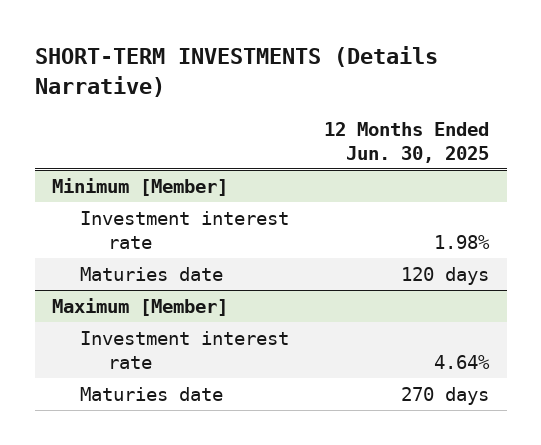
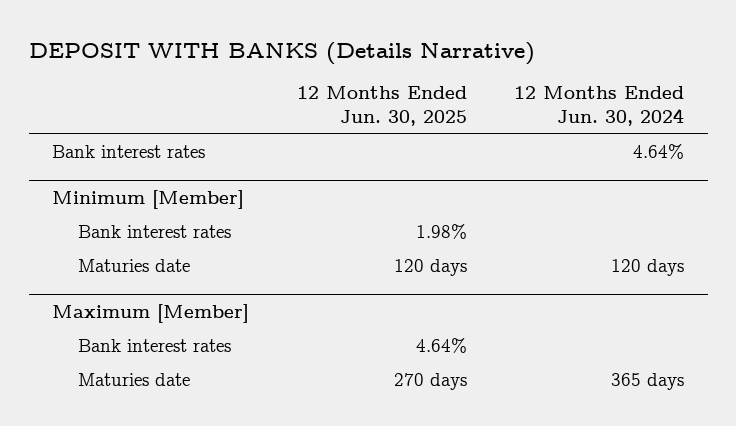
- SHORT-TERM INVESTMENTS (Details Narrative)
+ DEPOSIT WITH BANKS (Details Narrative)
- | 12 Months Ended Jun. 30, 2025
+ | 12 Months Ended Jun. 30, 2025 | 12 Months Ended Jun. 30, 2024
+ Bank interest rates | | 4.64%
@ Minimum [Member]
- Investment interest rate | 1.98%
+ Bank interest rates | 1.98% |
@ Maximum [Member]
- Investment interest rate | 4.64%
+ Bank interest rates | 4.64% |

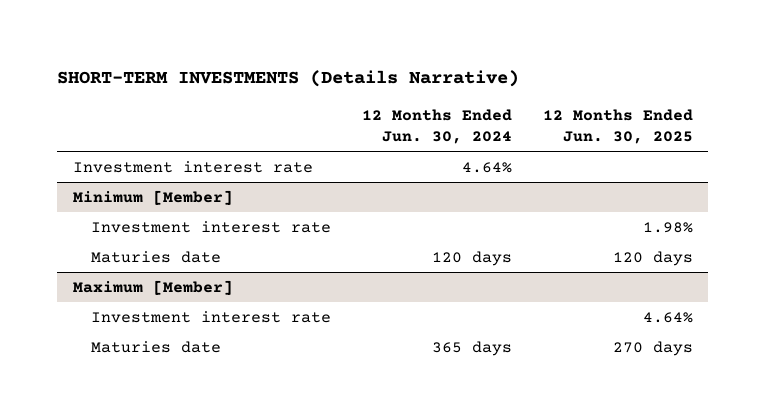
- DEPOSIT WITH BANKS (Details Narrative)
+ SHORT-TERM INVESTMENTS (Details Narrative)
- | 12 Months Ended Jun. 30, 2025 | 12 Months Ended Jun. 30, 2024
+ | 12 Months Ended Jun. 30, 2024 | 12 Months Ended Jun. 30, 2025
- Bank interest rates | | 4.64%
+ Investment interest rate | 4.64% |
@ Minimum [Member]
- Bank interest rates | 1.98% |
+ Investment interest rate | | 1.98%
@ Maximum [Member]
- Bank interest rates | 4.64% |
+ Investment interest rate | | 4.64%

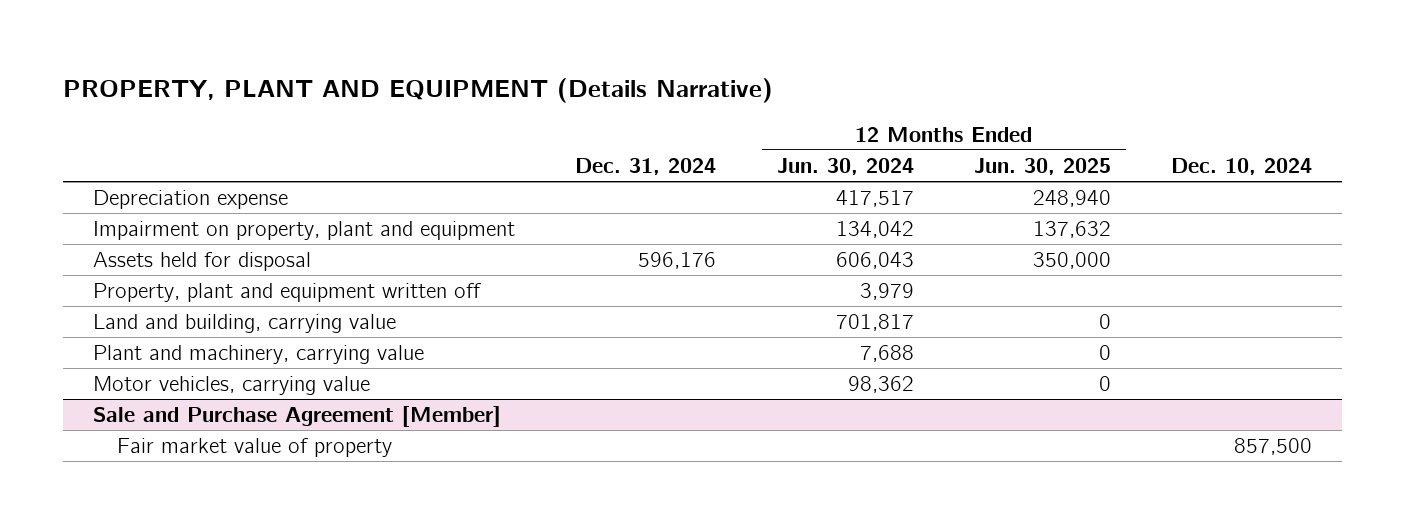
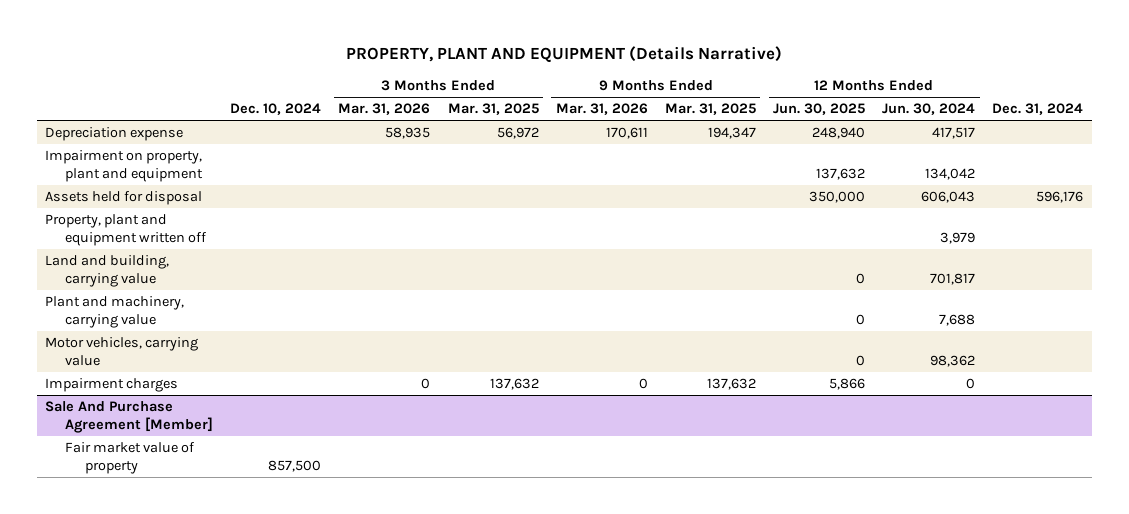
- | Dec. 31, 2024 | 12 Months Ended Jun. 30, 2024 | 12 Months Ended Jun. 30, 2025 | Dec. 10, 2024
+ | Dec. 10, 2024 | 3 Months Ended Mar. 31, 2026 | 3 Months Ended Mar. 31, 2025 | 9 Months Ended Mar. 31, 2026 | 9 Months Ended Mar. 31, 2025 | 12 Months Ended Jun. 30, 2025 | 12 Months Ended Jun. 30, 2024 | Dec. 31, 2024
- Sale and Purchase Agreement [Member]
+ Impairment charges | | 0 | 137,632 | 0 | 137,632 | 5,866 | 0 |
+ Sale And Purchase Agreement [Member]

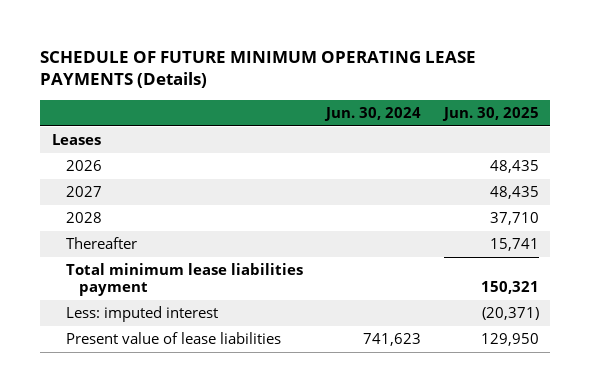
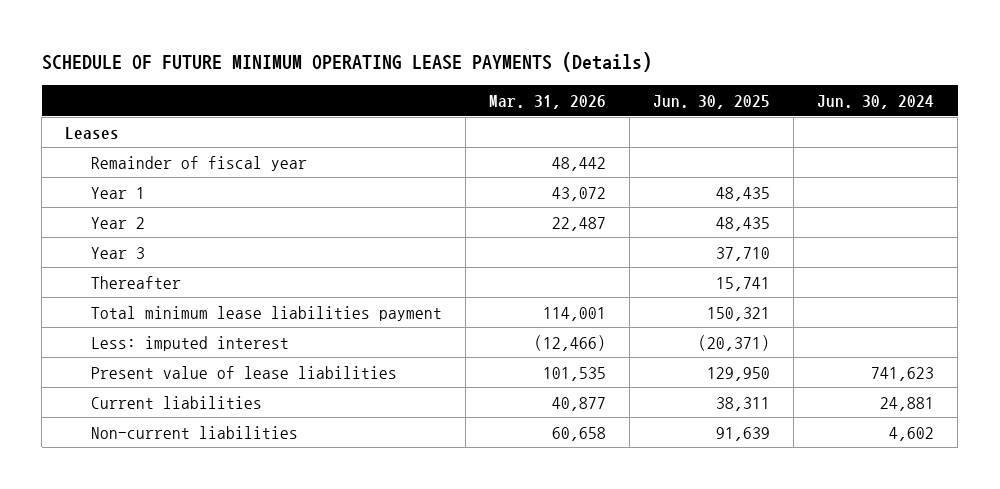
- | Jun. 30, 2024 | Jun. 30, 2025
+ | Mar. 31, 2026 | Jun. 30, 2025 | Jun. 30, 2024
- 2026 | | 48,435
- 2027 | | 48,435
- 2028 | | 37,710
+ Remainder of fiscal year | 48,442 | |
+ Year 1 | 43,072 | 48,435 |
+ Year 2 | 22,487 | 48,435 |
+ Year 3 | | 37,710 |
+ Current liabilities | 40,877 | 38,311 | 24,881
+ Non-current liabilities | 60,658 | 91,639 | 4,602

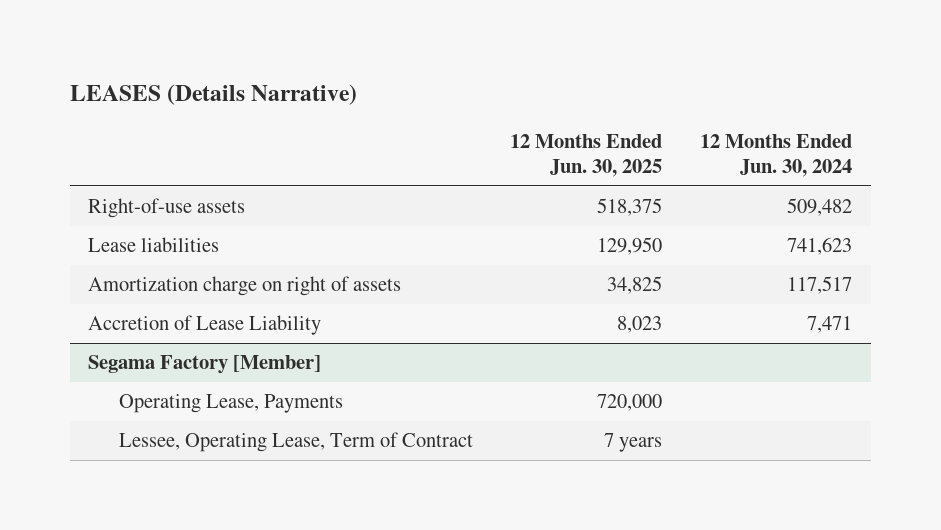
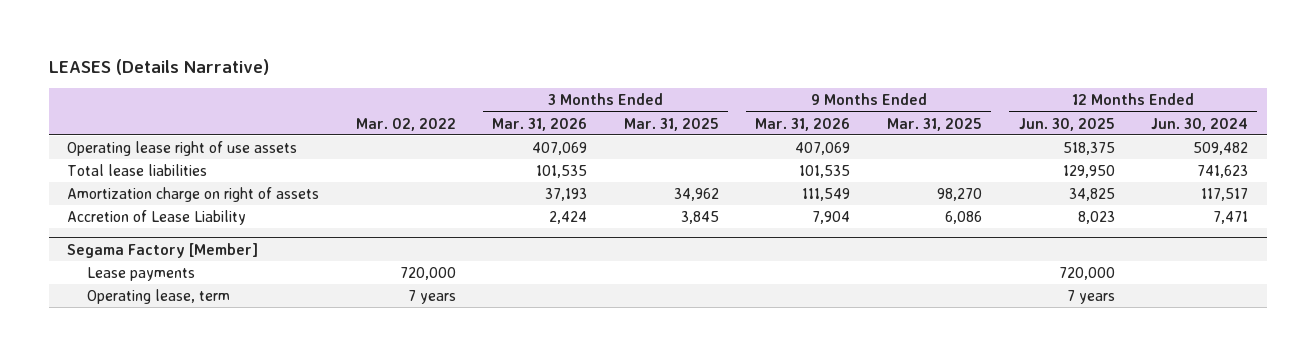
- | 12 Months Ended Jun. 30, 2025 | 12 Months Ended Jun. 30, 2024
+ | Mar. 02, 2022 | 3 Months Ended Mar. 31, 2026 | 3 Months Ended Mar. 31, 2025 | 9 Months Ended Mar. 31, 2026 | 9 Months Ended Mar. 31, 2025 | 12 Months Ended Jun. 30, 2025 | 12 Months Ended Jun. 30, 2024
- Right-of-use assets | 518,375 | 509,482
- Lease liabilities | 129,950 | 741,623
+ Operating lease right of use assets | | 407,069 | | 407,069 | | 518,375 | 509,482
+ Total lease liabilities | | 101,535 | | 101,535 | | 129,950 | 741,623
@ Segama Factory [Member]
- Operating Lease, Payments | 720,000 |
- Lessee, Operating Lease, Term of Contract | 7 years |
+ Lease payments | 720,000 | | | | | 720,000 |
+ Operating lease, term | 7 years | | | | | 7 years |

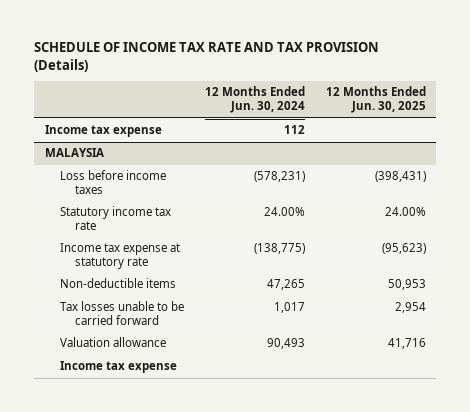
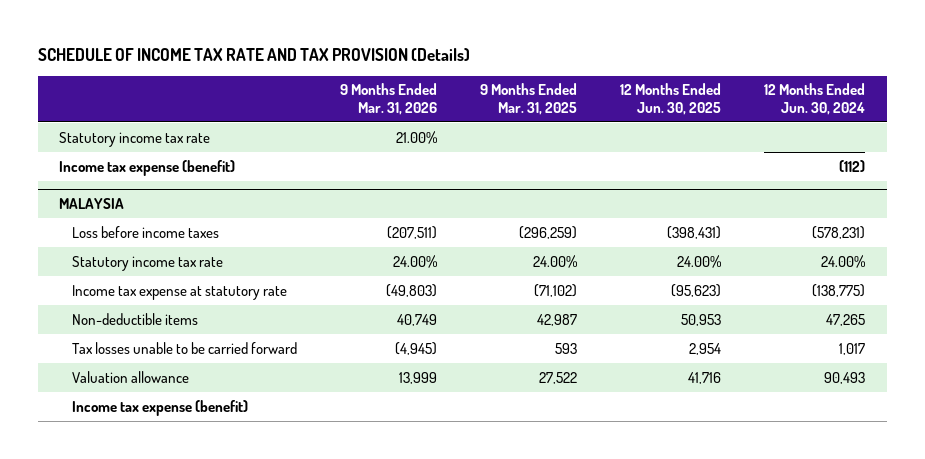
- | 12 Months Ended Jun. 30, 2024 | 12 Months Ended Jun. 30, 2025
+ | 9 Months Ended Mar. 31, 2026 | 9 Months Ended Mar. 31, 2025 | 12 Months Ended Jun. 30, 2025 | 12 Months Ended Jun. 30, 2024
- Income tax expense | 112 |
+ Statutory income tax rate | 21.00% | | |
+ Income tax expense (benefit) | | | | (112)
@ MALAYSIA
- Income tax expense
+ Income tax expense (benefit)

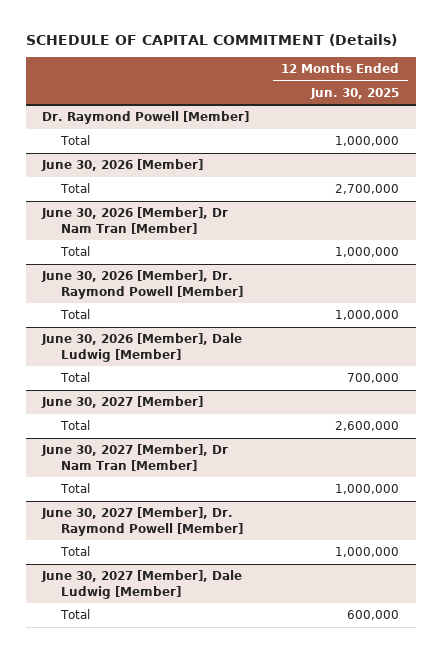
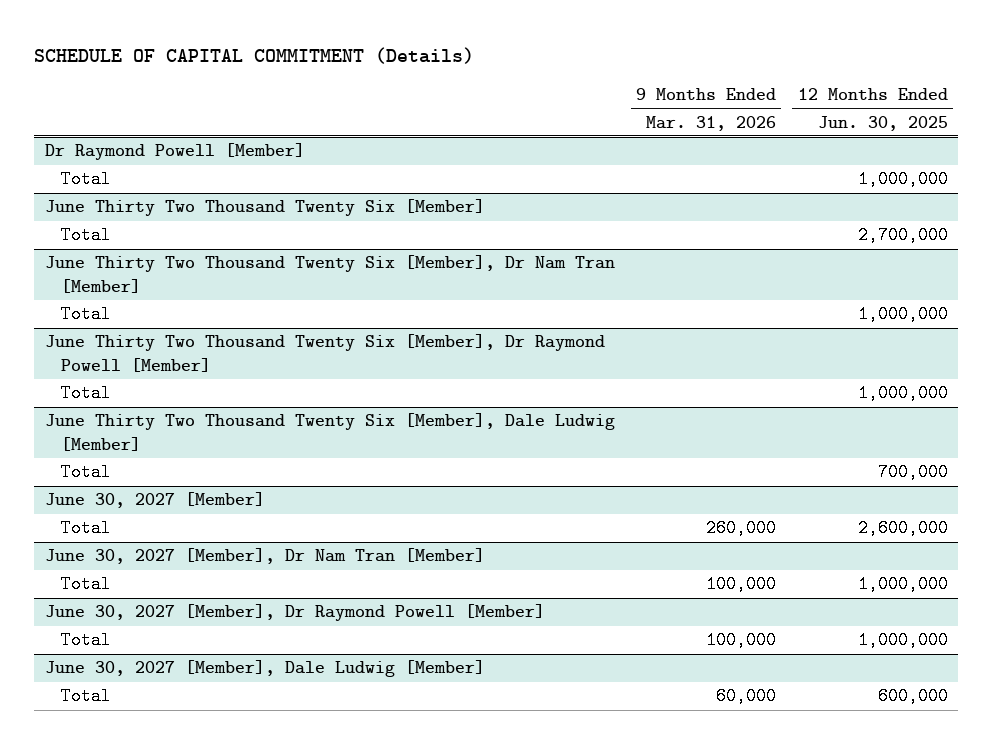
- | 12 Months Ended Jun. 30, 2025
+ | 9 Months Ended Mar. 31, 2026 | 12 Months Ended Jun. 30, 2025
- Dr. Raymond Powell [Member]
+ Dr Raymond Powell [Member]
- June 30, 2026 [Member]
+ June Thirty Two Thousand Twenty Six [Member]
- June 30, 2026 [Member], Dr Nam Tran [Member]
+ June Thirty Two Thousand Twenty Six [Member], Dr Nam Tran [Member]
- June 30, 2026 [Member], Dr. Raymond Powell [Member]
+ June Thirty Two Thousand Twenty Six [Member], Dr Raymond Powell [Member]
- June 30, 2026 [Member], Dale Ludwig [Member]
+ June Thirty Two Thousand Twenty Six [Member], Dale Ludwig [Member]
- June 30, 2027 [Member], Dr. Raymond Powell [Member]
+ June 30, 2027 [Member], Dr Raymond Powell [Member]

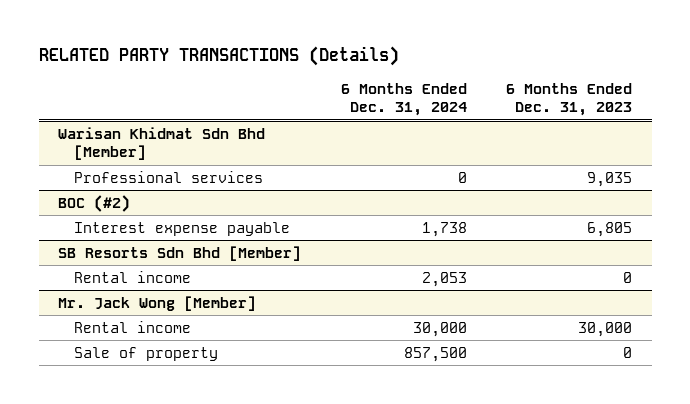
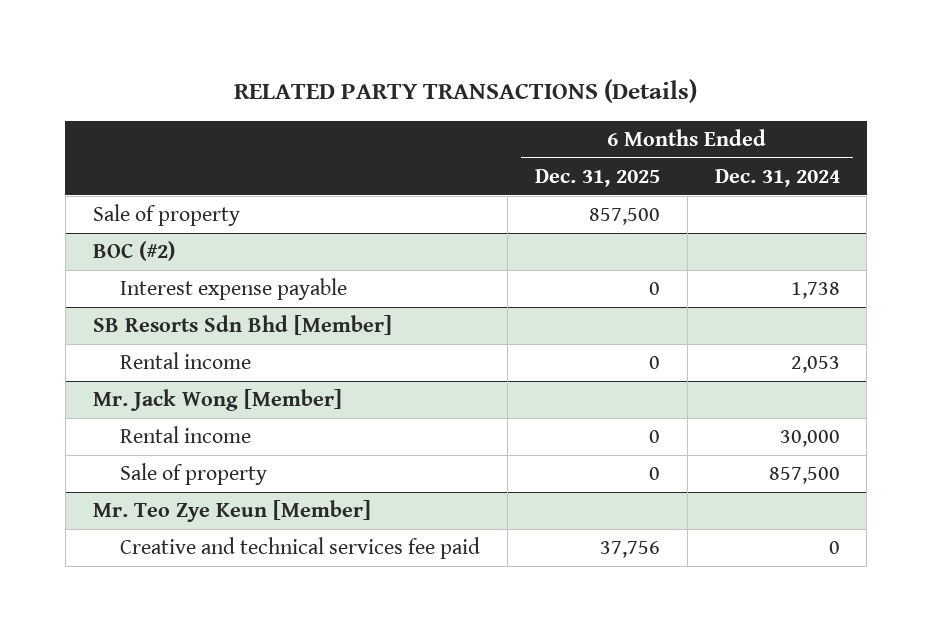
- | 6 Months Ended Dec. 31, 2024 | 6 Months Ended Dec. 31, 2023
+ | 6 Months Ended Dec. 31, 2025 | 6 Months Ended Dec. 31, 2024
- Warisan Khidmat Sdn Bhd [Member]
- Professional services | 0 | 9,035
+ Sale of property | 857,500 |
+ Mr. Teo Zye Keun [Member]
+ Creative and technical services fee paid | 37,756 | 0

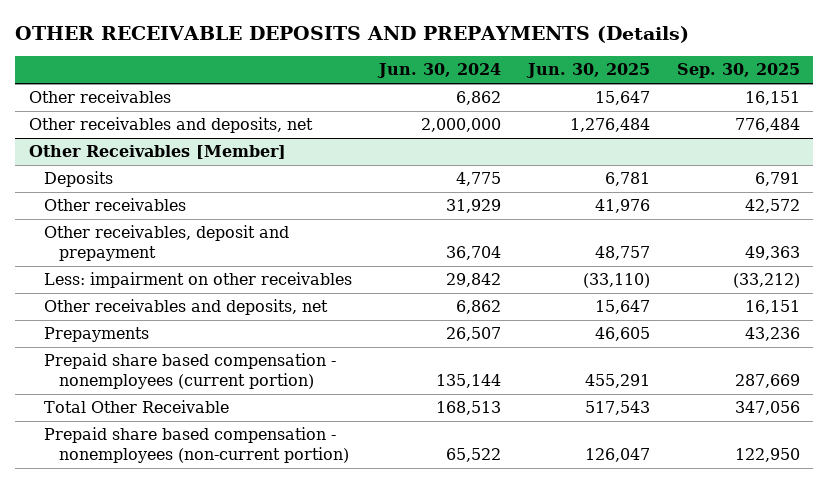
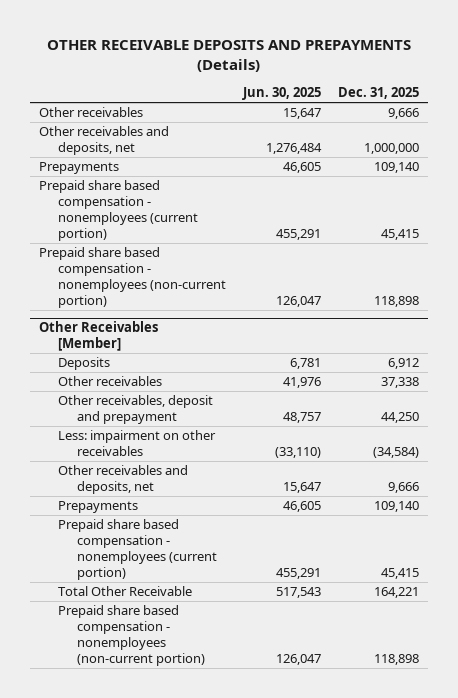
- | Jun. 30, 2024 | Jun. 30, 2025 | Sep. 30, 2025
+ | Jun. 30, 2025 | Dec. 31, 2025
+ Prepayments | 46,605 | 109,140
+ Prepaid share based compensation - nonemployees (current portion) | 455,291 | 45,415
+ Prepaid share based compensation - nonemployees (non-current portion) | 126,047 | 118,898

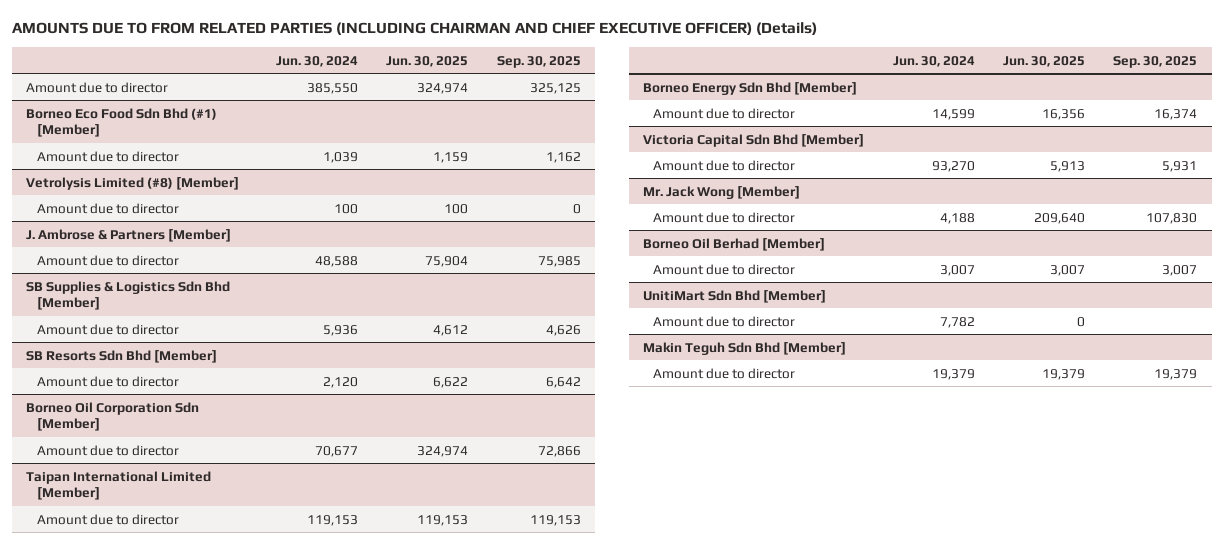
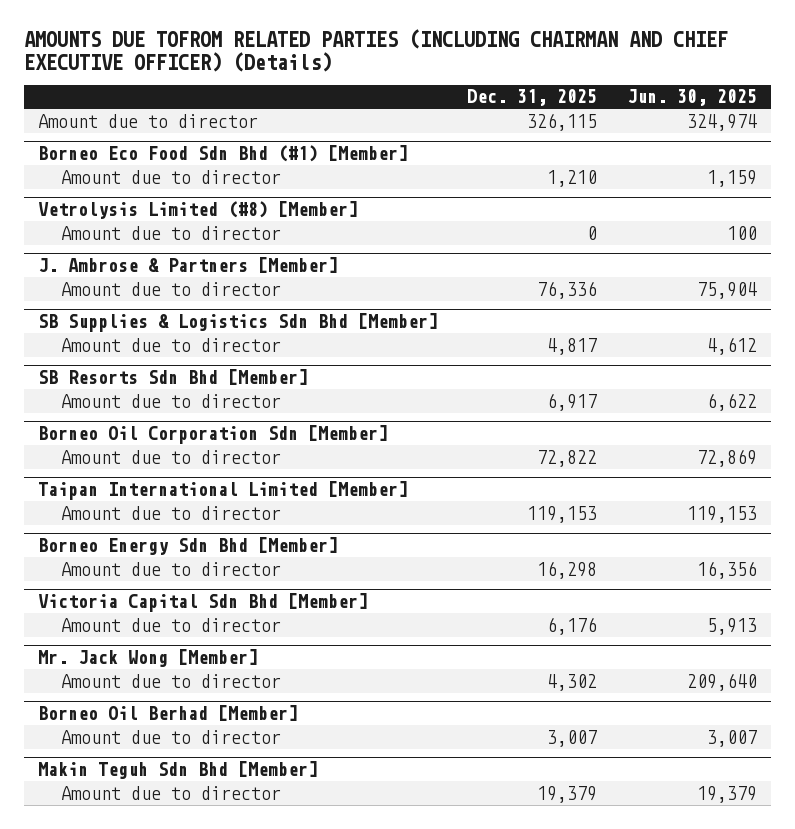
- AMOUNTS DUE TO FROM RELATED PARTIES (INCLUDING CHAIRMAN AND CHIEF EXECUTIVE OFFICER) (Details)
+ AMOUNTS DUE TOFROM RELATED PARTIES (INCLUDING CHAIRMAN AND CHIEF EXECUTIVE OFFICER) (Details)
- | Jun. 30, 2024 | Jun. 30, 2025 | Sep. 30, 2025
+ | Dec. 31, 2025 | Jun. 30, 2025
@ Borneo Oil Corporation Sdn [Member]
- Amount due to director | 70,677 | 324,974 | 72,866
+ Amount due to director | 72,822 | 72,869
- UnitiMart Sdn Bhd [Member]
- Amount due to director | 7,782 | 0 |

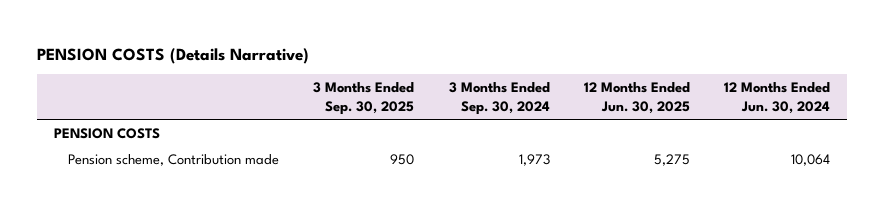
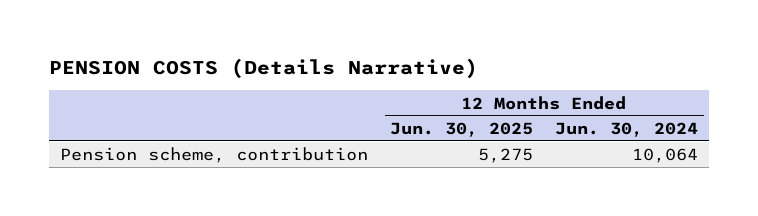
- | 3 Months Ended Sep. 30, 2025 | 3 Months Ended Sep. 30, 2024 | 12 Months Ended Jun. 30, 2025 | 12 Months Ended Jun. 30, 2024
+ | 12 Months Ended Jun. 30, 2025 | 12 Months Ended Jun. 30, 2024
- PENSION COSTS
- Pension scheme, Contribution made | 950 | 1,973 | 5,275 | 10,064
+ Pension scheme, contribution | 5,275 | 10,064

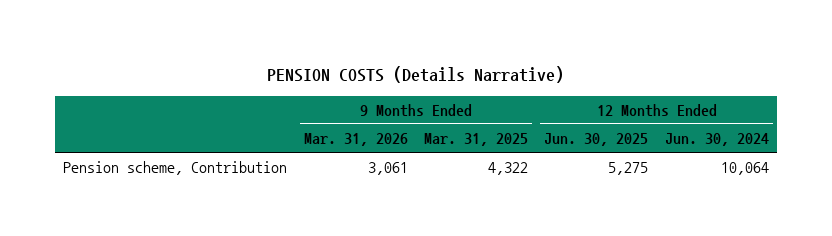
- | 12 Months Ended Jun. 30, 2025 | 12 Months Ended Jun. 30, 2024
+ | 9 Months Ended Mar. 31, 2026 | 9 Months Ended Mar. 31, 2025 | 12 Months Ended Jun. 30, 2025 | 12 Months Ended Jun. 30, 2024
- Pension scheme, contribution | 5,275 | 10,064
+ Pension scheme, Contribution | 3,061 | 4,322 | 5,275 | 10,064

